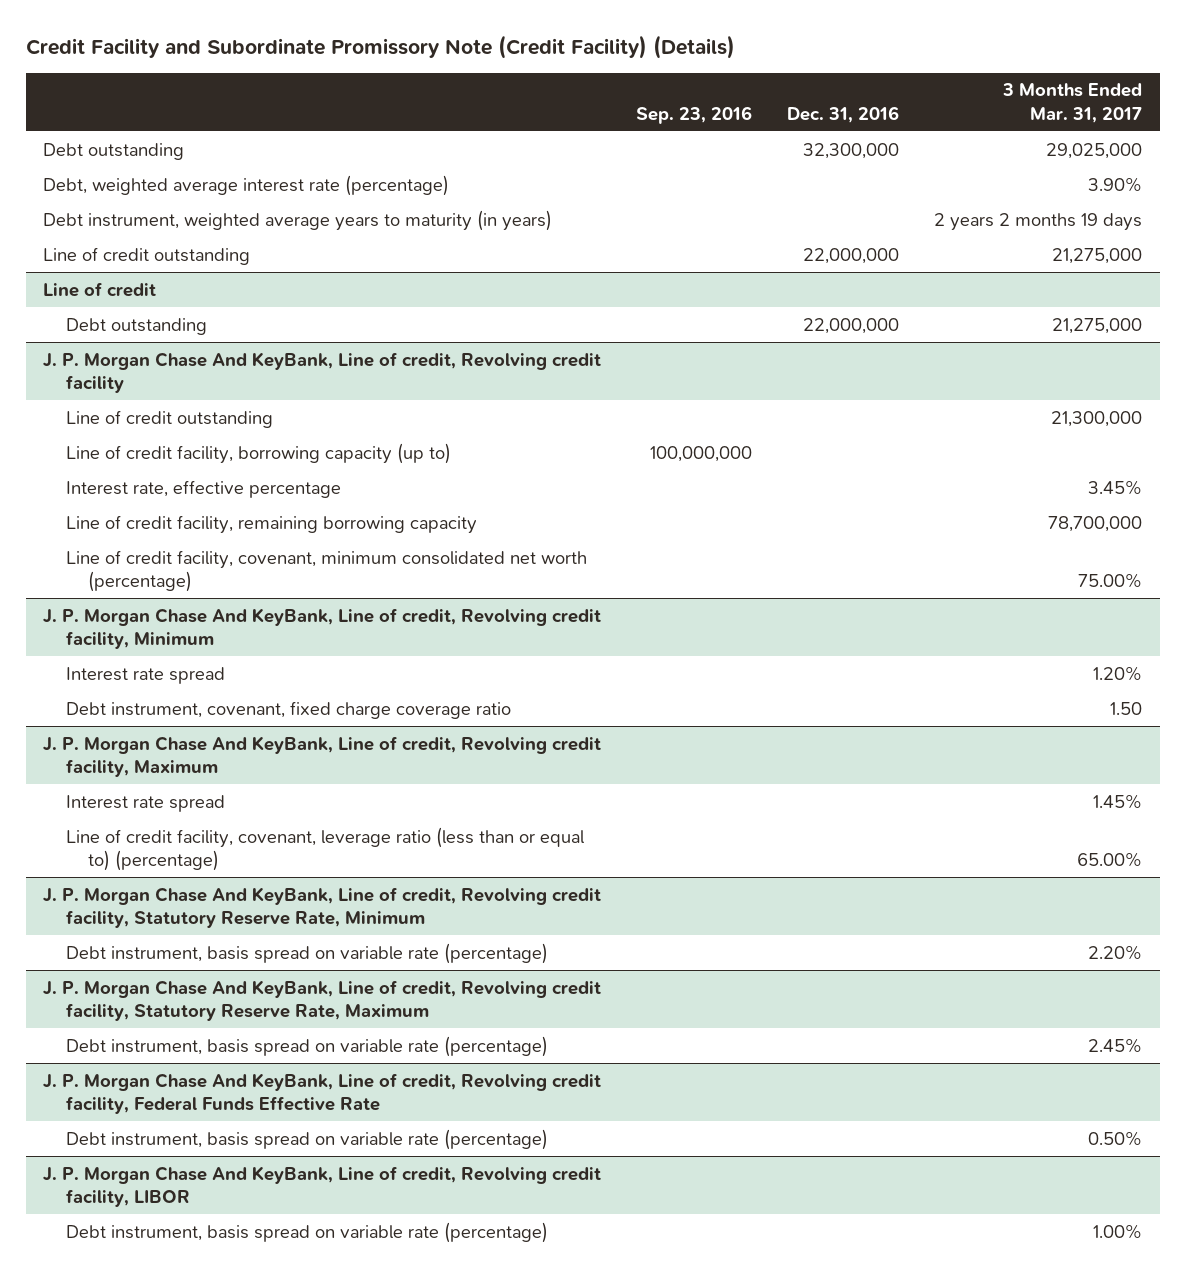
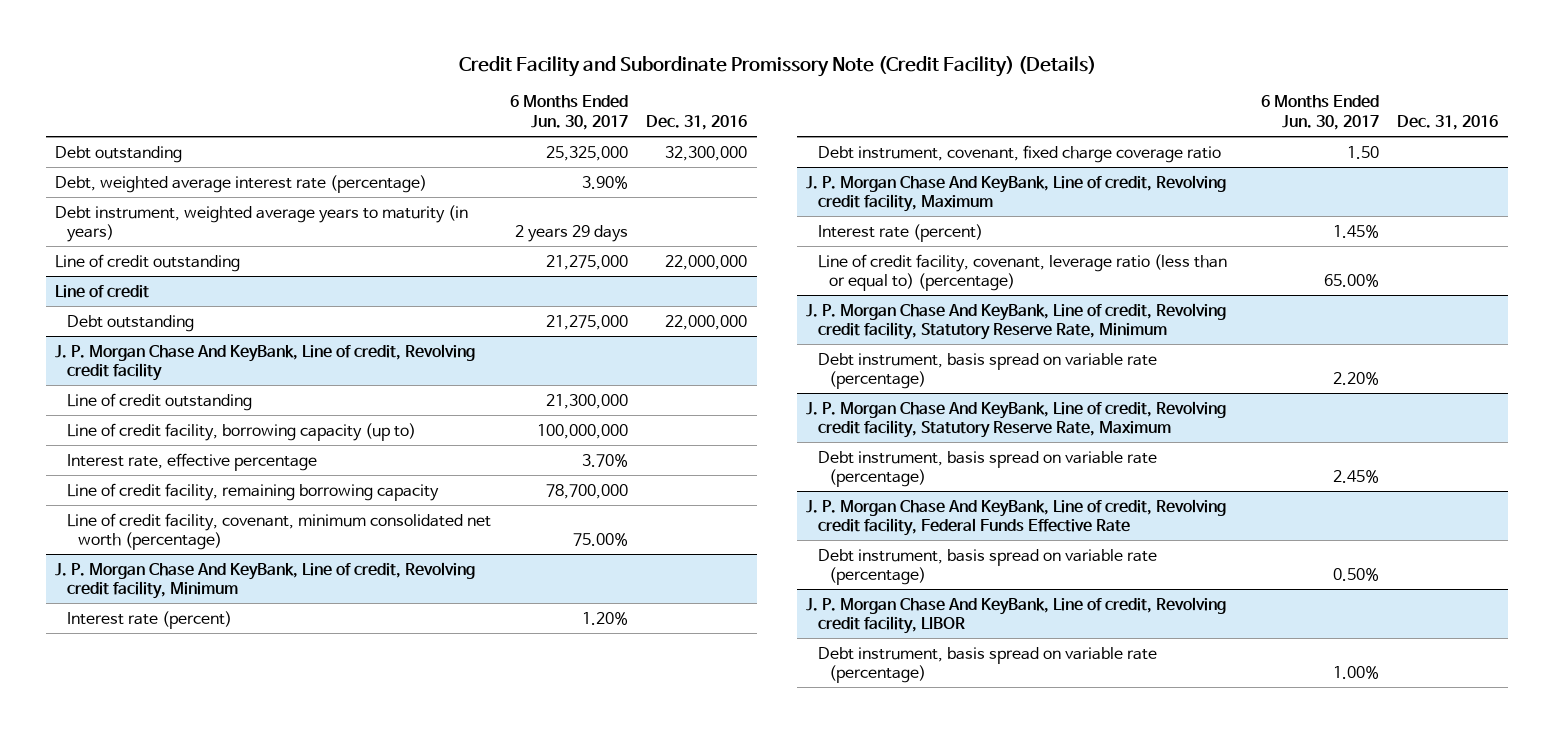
- | Sep. 23, 2016 | Dec. 31, 2016 | 3 Months Ended Mar. 31, 2017
+ | 6 Months Ended Jun. 30, 2017 | Dec. 31, 2016
@ J. P. Morgan Chase And KeyBank, Line of credit, Revolving credit facility, Minimum
- Interest rate spread | | | 1.20%
+ Interest rate (percent) | 1.20% |
@ J. P. Morgan Chase And KeyBank, Line of credit, Revolving credit facility, Maximum
- Interest rate spread | | | 1.45%
+ Interest rate (percent) | 1.45% |

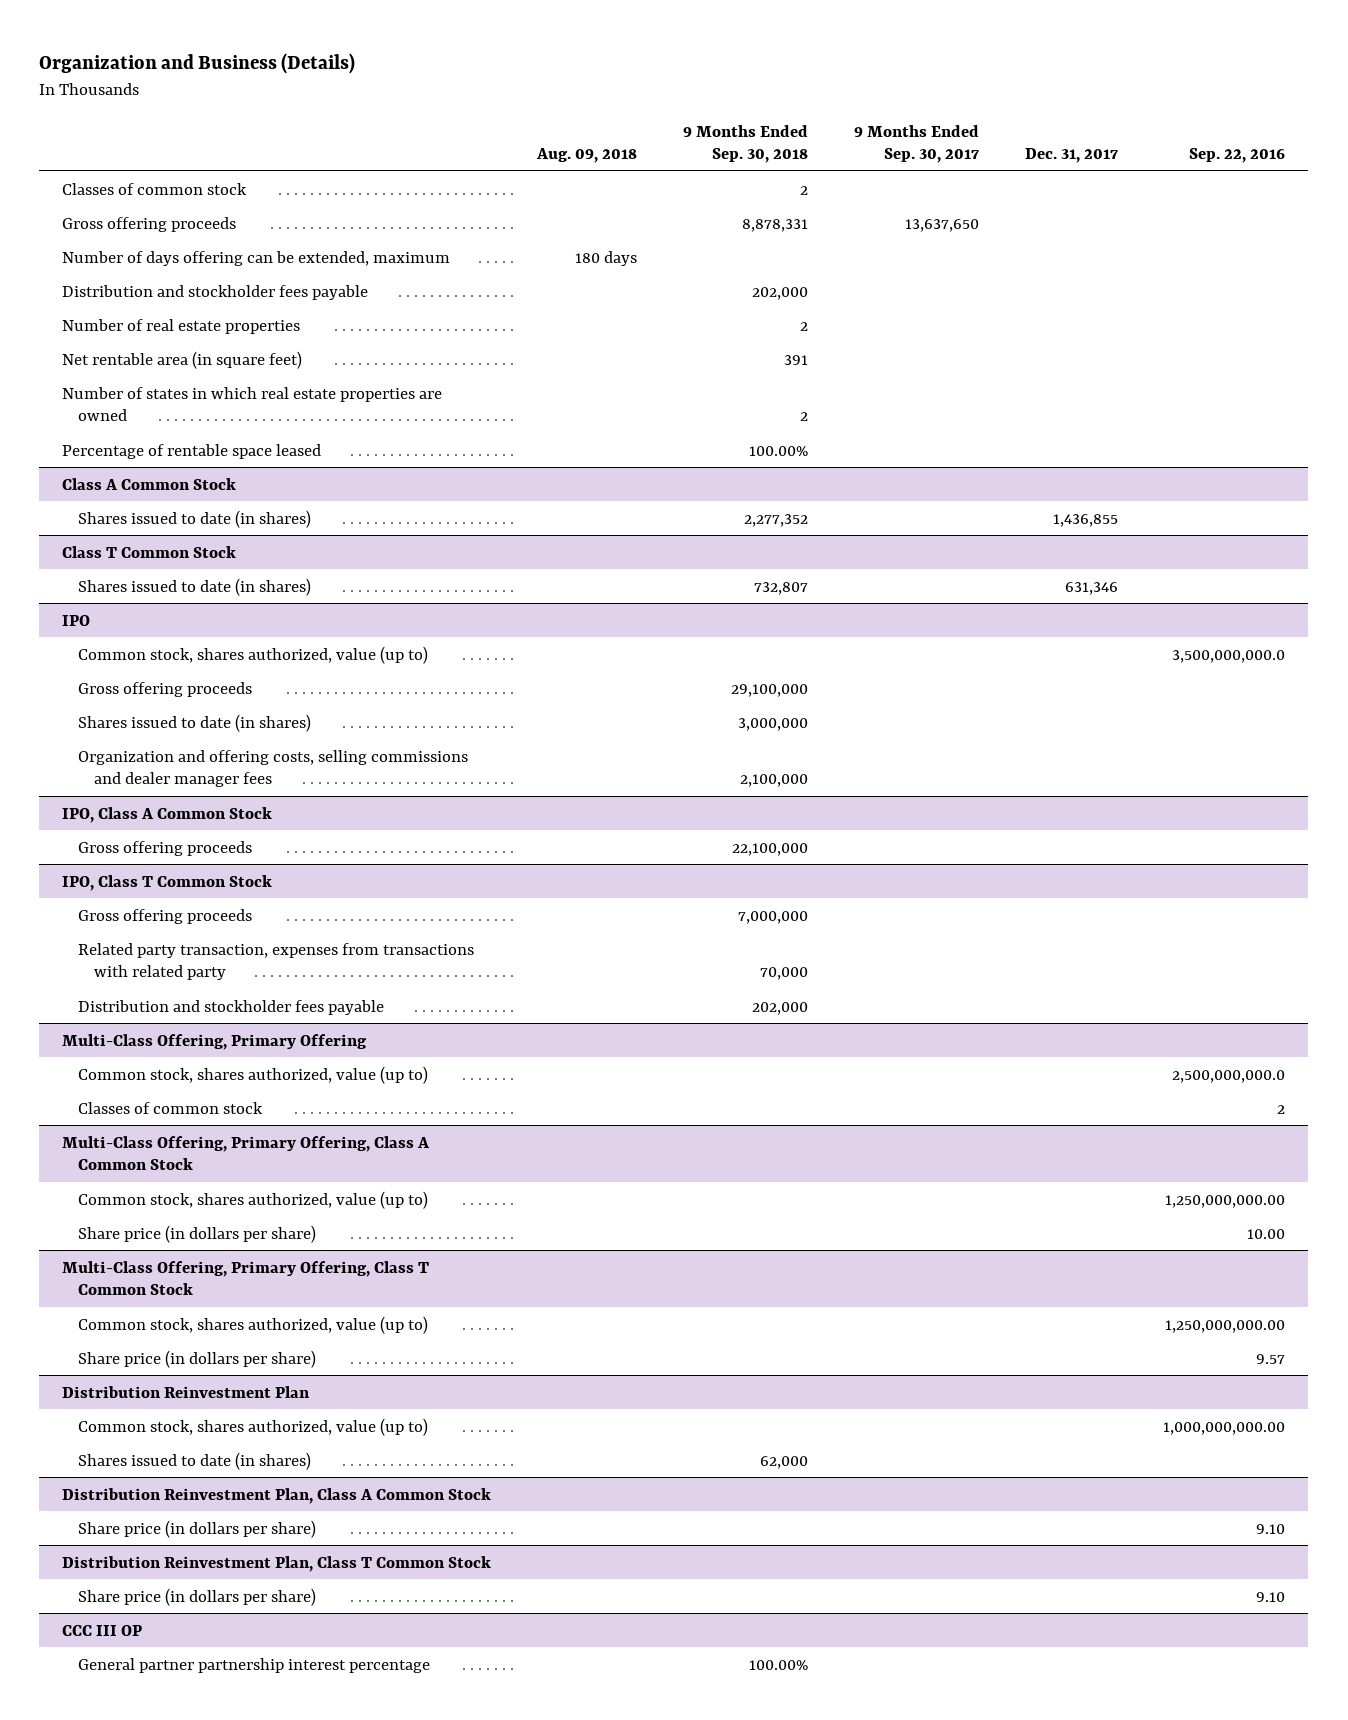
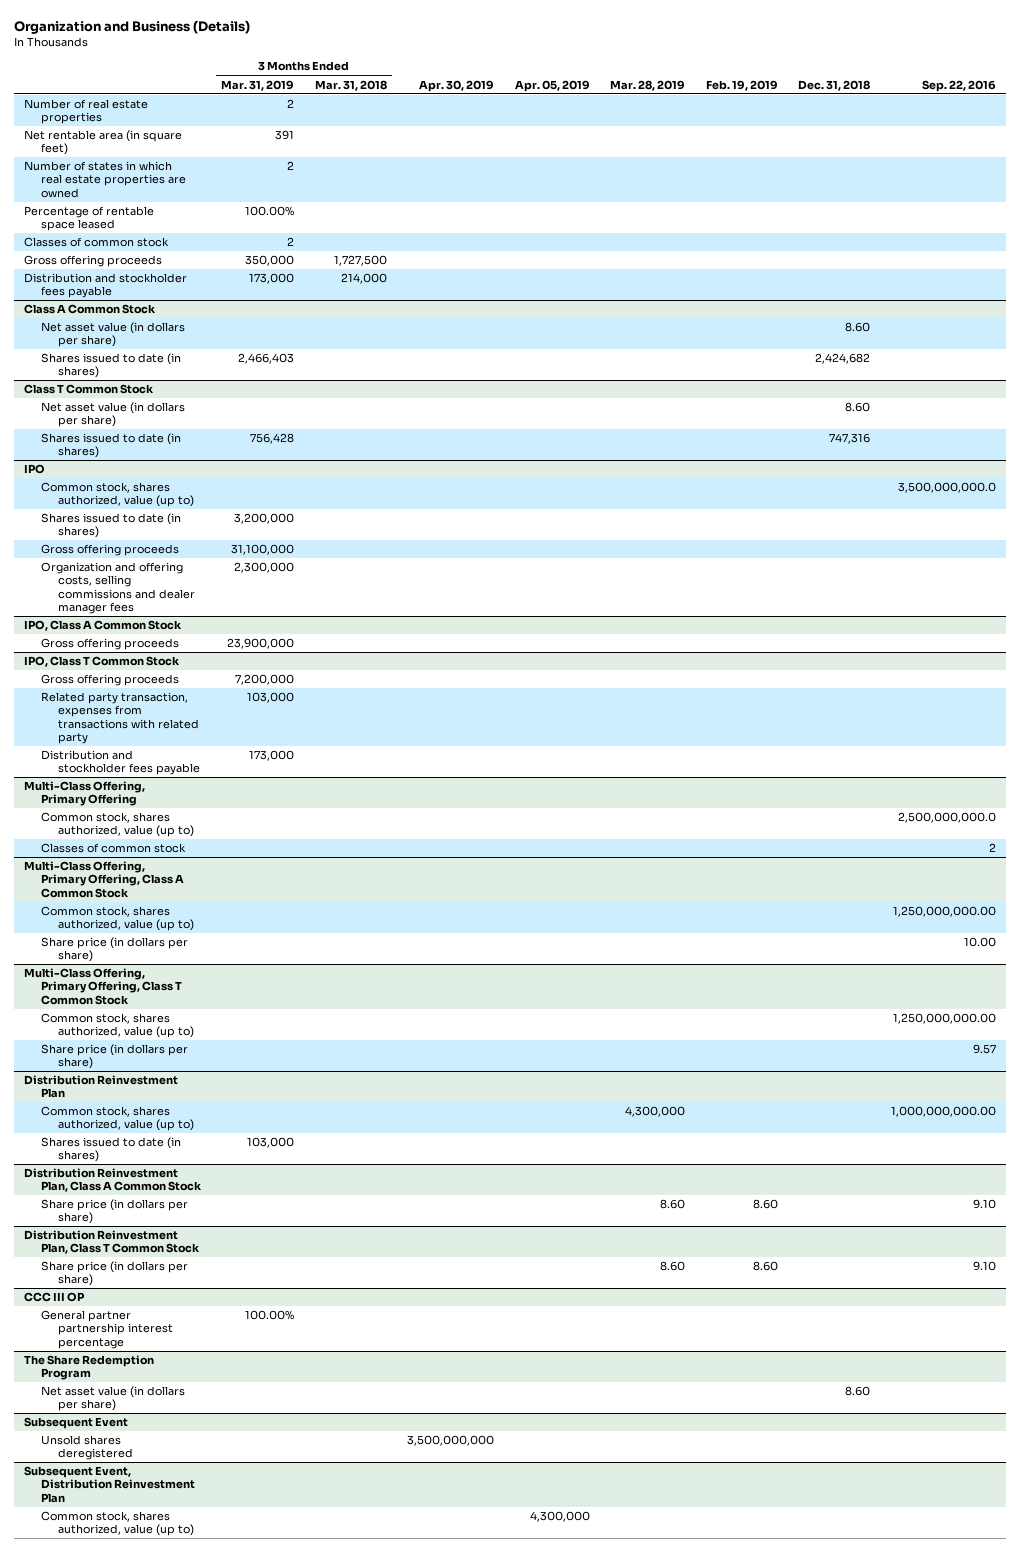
- | Aug. 09, 2018 | 9 Months Ended Sep. 30, 2018 | 9 Months Ended Sep. 30, 2017 | Dec. 31, 2017 | Sep. 22, 2016
+ | 3 Months Ended Mar. 31, 2019 | 3 Months Ended Mar. 31, 2018 | Apr. 30, 2019 | Apr. 05, 2019 | Mar. 28, 2019 | Feb. 19, 2019 | Dec. 31, 2018 | Sep. 22, 2016
- Number of days offering can be extended, maximum | 180 days | | | |
moved down: Classes of common stock | 2 | | | | | | |
moved down: Gross offering proceeds | 350,000 | 1,727,500 | | | | | |
moved down: Distribution and stockholder fees payable | 173,000 | 214,000 | | | | | |
@ Class A Common Stock
+ Net asset value (in dollars per share) | | | | | | | 8.60 |
@ Class T Common Stock
+ Net asset value (in dollars per share) | | | | | | | 8.60 |
@ IPO
moved down: Gross offering proceeds | 31,100,000 | | | | | | |
+ The Share Redemption Program
+ Net asset value (in dollars per share) | | | | | | | 8.60 |
+ Subsequent Event
+ Unsold shares deregistered | | | 3,500,000,000 | | | | |
+ Subsequent Event, Distribution Reinvestment Plan
+ Common stock, shares authorized, value (up to) | | | | 4,300,000 | | | |

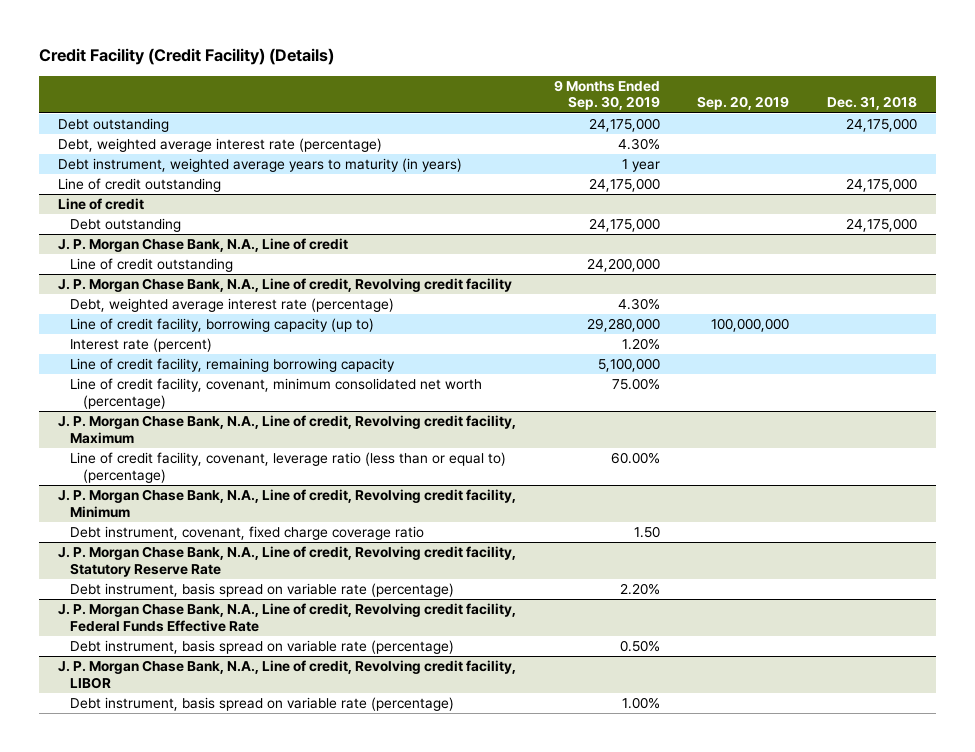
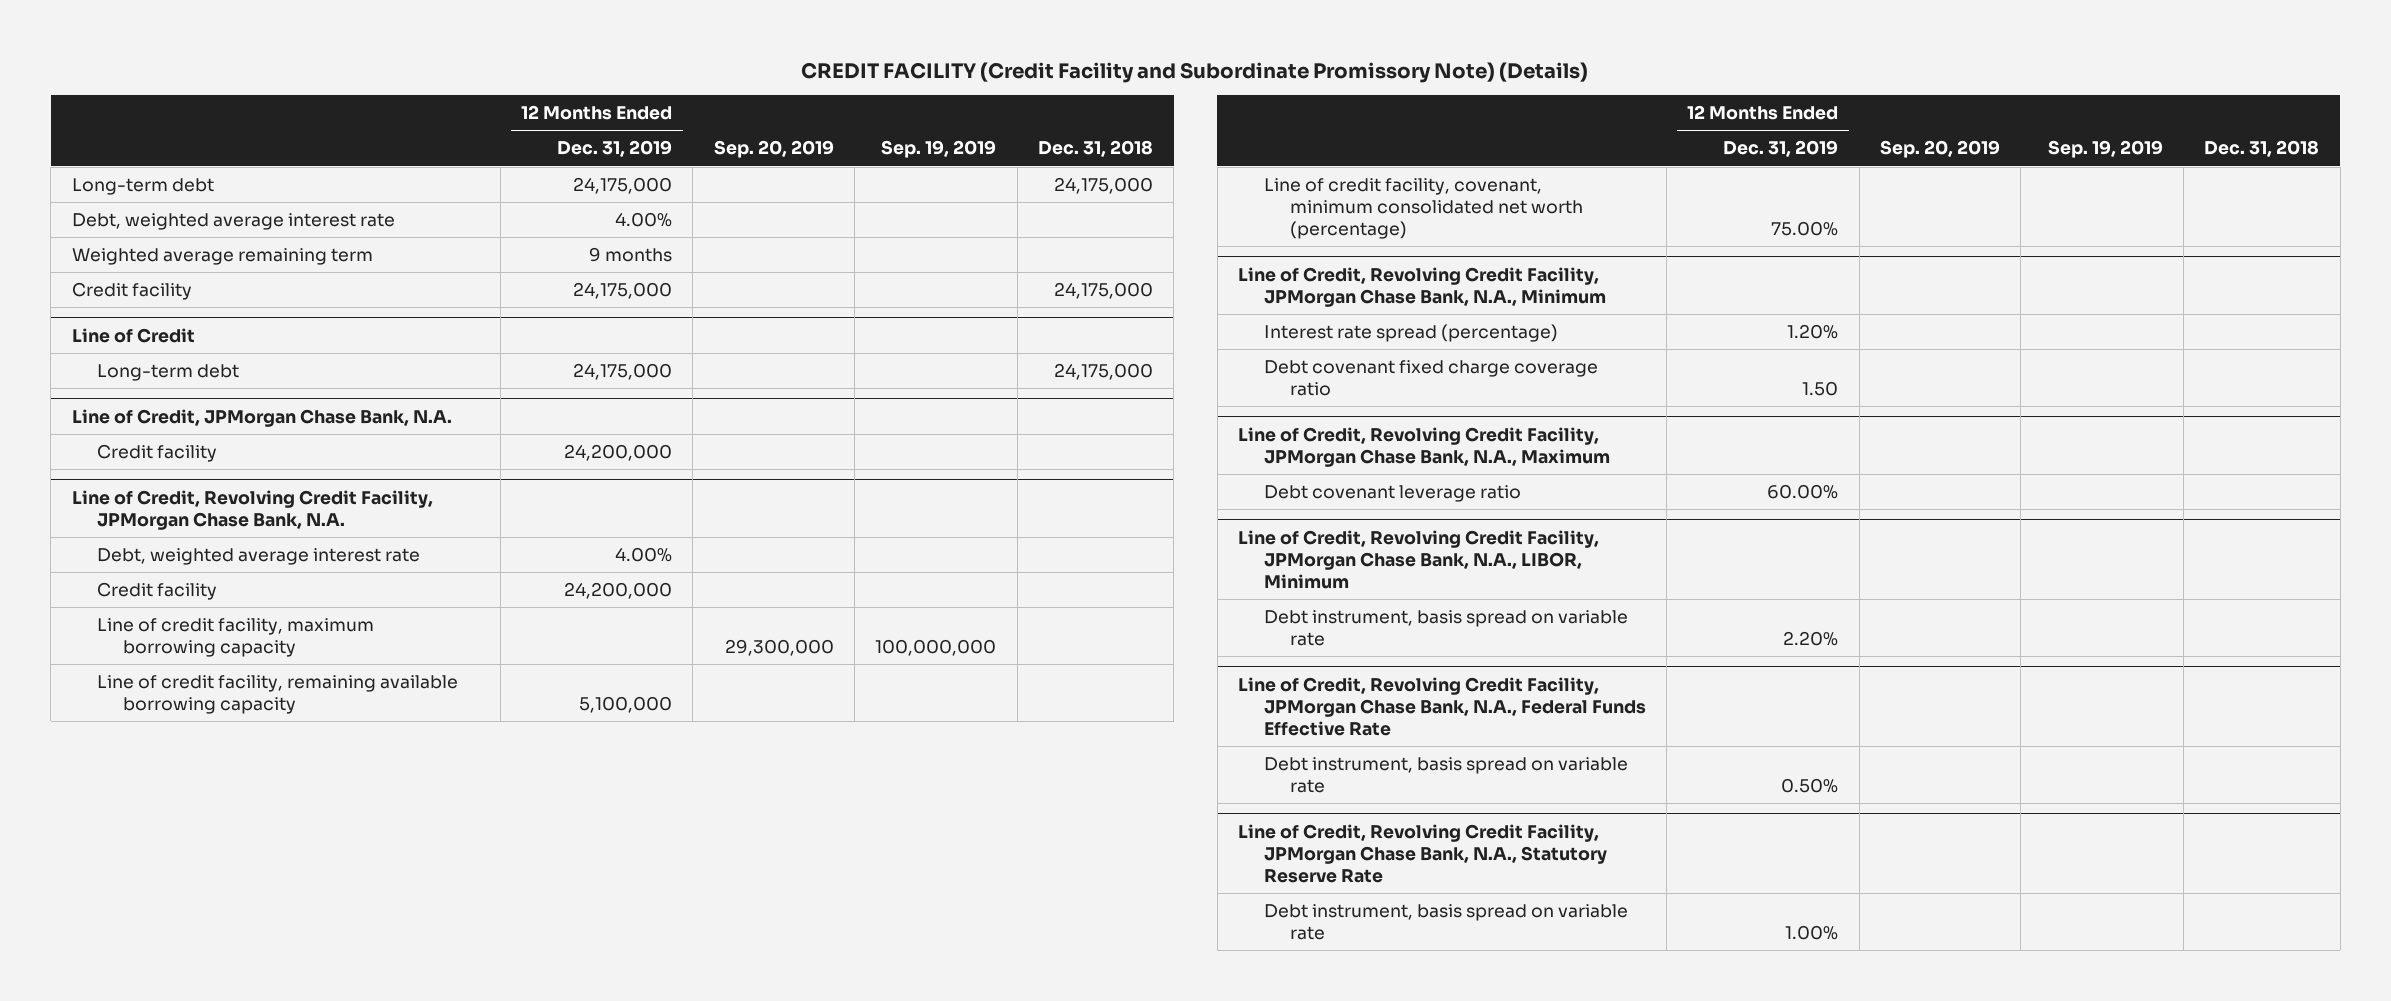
- Credit Facility (Credit Facility) (Details)
+ CREDIT FACILITY (Credit Facility and Subordinate Promissory Note) (Details)
- | 9 Months Ended Sep. 30, 2019 | Sep. 20, 2019 | Dec. 31, 2018
+ | 12 Months Ended Dec. 31, 2019 | Sep. 20, 2019 | Sep. 19, 2019 | Dec. 31, 2018
- Debt outstanding | 24,175,000 | | 24,175,000
- Debt, weighted average interest rate (percentage) | 4.30% | |
- Debt instrument, weighted average years to maturity (in years) | 1 year | |
- Line of credit outstanding | 24,175,000 | | 24,175,000
- Line of credit
- Debt outstanding | 24,175,000 | | 24,175,000
- J. P. Morgan Chase Bank, N.A., Line of credit
- Line of credit outstanding | 24,200,000 | |
- J. P. Morgan Chase Bank, N.A., Line of credit, Revolving credit facility
- Debt, weighted average interest rate (percentage) | 4.30% | |
- Line of credit facility, borrowing capacity (up to) | 29,280,000 | 100,000,000 |
- Interest rate (percent) | 1.20% | |
- Line of credit facility, remaining borrowing capacity | 5,100,000 | |
+ Long-term debt | 24,175,000 | | | 24,175,000
+ Debt, weighted average interest rate | 4.00% | | |
+ Weighted average remaining term | 9 months | | |
+ Credit facility | 24,175,000 | | | 24,175,000
+ Line of Credit
+ Long-term debt | 24,175,000 | | | 24,175,000
+ Line of Credit, JPMorgan Chase Bank, N.A.
+ Credit facility | 24,200,000 | | |
+ Line of Credit, Revolving Credit Facility, JPMorgan Chase Bank, N.A.
+ Debt, weighted average interest rate | 4.00% | | |
+ Credit facility | 24,200,000 | | |
+ Line of credit facility, maximum borrowing capacity | | 29,300,000 | 100,000,000 |
+ Line of credit facility, remaining available borrowing capacity | 5,100,000 | | |
- J. P. Morgan Chase Bank, N.A., Line of credit, Revolving credit facility, Maximum
- Line of credit facility, covenant, leverage ratio (less than or equal to) (percentage) | 60.00% | |
- J. P. Morgan Chase Bank, N.A., Line of credit, Revolving credit facility, Minimum
- Debt instrument, covenant, fixed charge coverage ratio | 1.50 | |
- J. P. Morgan Chase Bank, N.A., Line of credit, Revolving credit facility, Statutory Reserve Rate
- Debt instrument, basis spread on variable rate (percentage) | 2.20% | |
- J. P. Morgan Chase Bank, N.A., Line of credit, Revolving credit facility, Federal Funds Effective Rate
- Debt instrument, basis spread on variable rate (percentage) | 0.50% | |
- J. P. Morgan Chase Bank, N.A., Line of credit, Revolving credit facility, LIBOR
- Debt instrument, basis spread on variable rate (percentage) | 1.00% | |
+ Line of Credit, Revolving Credit Facility, JPMorgan Chase Bank, N.A., Minimum
+ Interest rate spread (percentage) | 1.20% | | |
+ Debt covenant fixed charge coverage ratio | 1.50 | | |
+ Line of Credit, Revolving Credit Facility, JPMorgan Chase Bank, N.A., Maximum
+ Debt covenant leverage ratio | 60.00% | | |
+ Line of Credit, Revolving Credit Facility, JPMorgan Chase Bank, N.A., LIBOR, Minimum
+ Debt instrument, basis spread on variable rate | 2.20% | | |
+ Line of Credit, Revolving Credit Facility, JPMorgan Chase Bank, N.A., Federal Funds Effective Rate
+ Debt instrument, basis spread on variable rate | 0.50% | | |
+ Line of Credit, Revolving Credit Facility, JPMorgan Chase Bank, N.A., Statutory Reserve Rate
+ Debt instrument, basis spread on variable rate | 1.00% | | |

